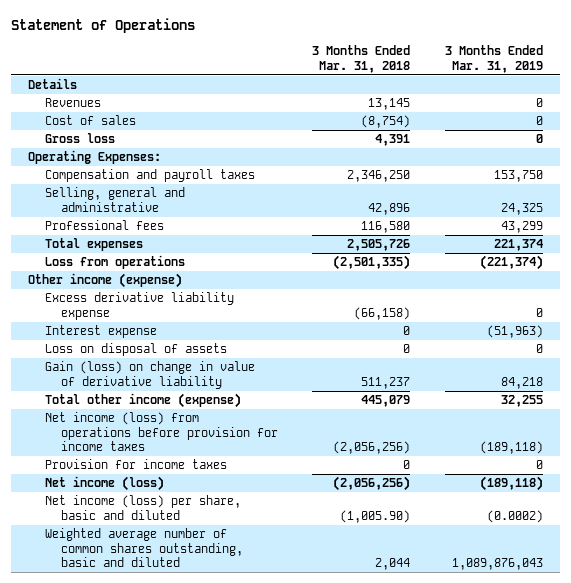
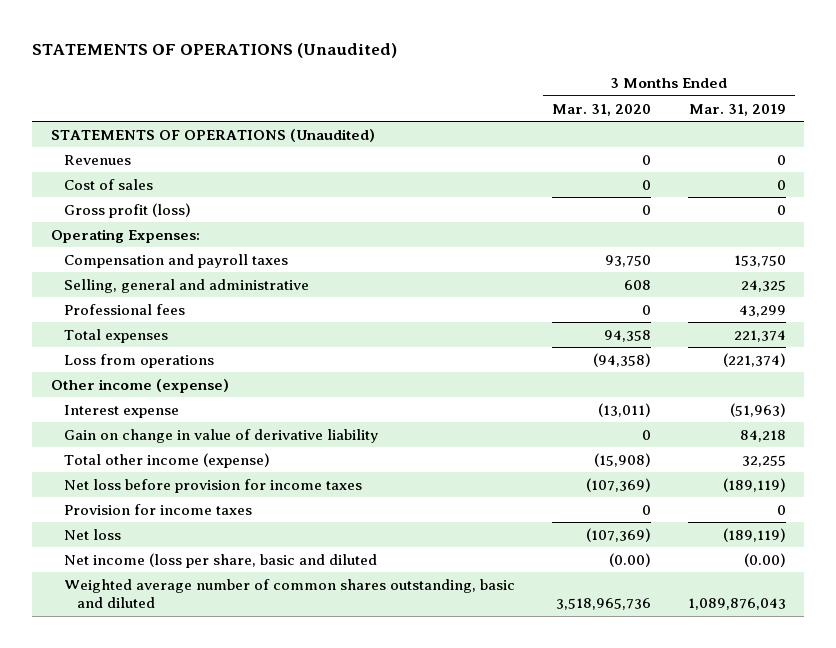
- Statement of Operations
+ STATEMENTS OF OPERATIONS (Unaudited)
- | 3 Months Ended Mar. 31, 2018 | 3 Months Ended Mar. 31, 2019
+ | 3 Months Ended Mar. 31, 2020 | 3 Months Ended Mar. 31, 2019
- Details
+ STATEMENTS OF OPERATIONS (Unaudited)
- Gross loss | 4,391 | 0
+ Gross profit (loss) | 0 | 0
- Excess derivative liability expense | (66,158) | 0
- Loss on disposal of assets | 0 | 0
- Gain (loss) on change in value of derivative liability | 511,237 | 84,218
+ Gain on change in value of derivative liability | 0 | 84,218
- Net income (loss) from operations before provision for income taxes | (2,056,256) | (189,118)
+ Net loss before provision for income taxes | (107,369) | (189,119)
- Net income (loss) | (2,056,256) | (189,118)
- Net income (loss) per share, basic and diluted | (1,005.90) | (0.0002)
+ Net loss | (107,369) | (189,119)
+ Net income (loss per share, basic and diluted | (0.00) | (0.00)

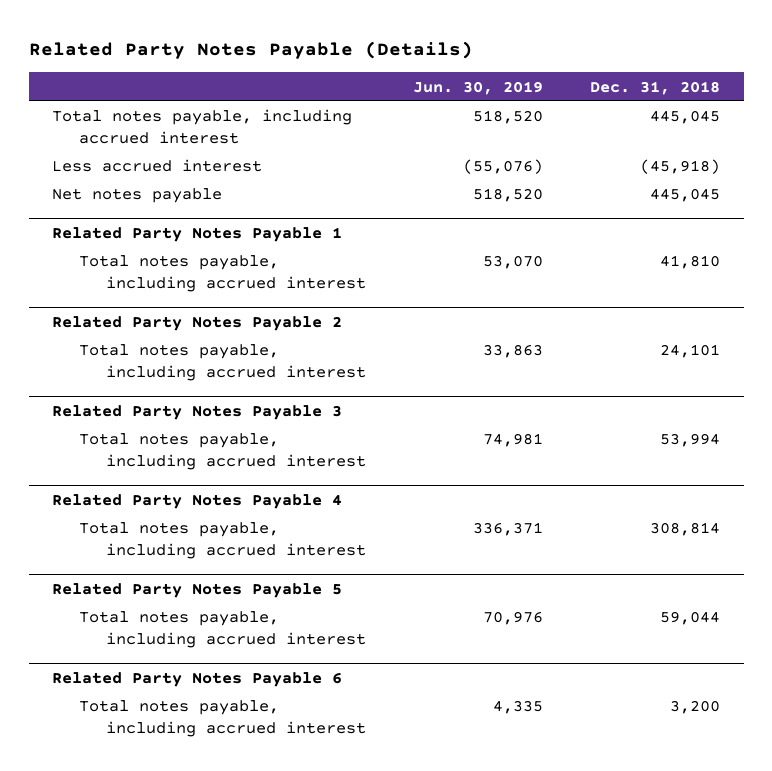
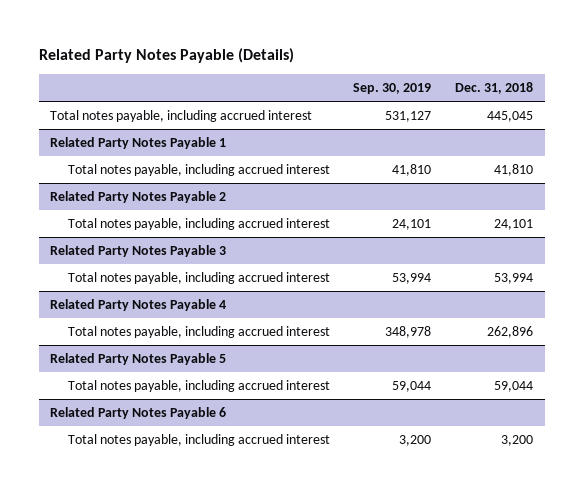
- | Jun. 30, 2019 | Dec. 31, 2018
+ | Sep. 30, 2019 | Dec. 31, 2018
- Less accrued interest | (55,076) | (45,918)
- Net notes payable | 518,520 | 445,045
@ Related Party Notes Payable 4
- Total notes payable, including accrued interest | 336,371 | 308,814
+ Total notes payable, including accrued interest | 348,978 | 262,896

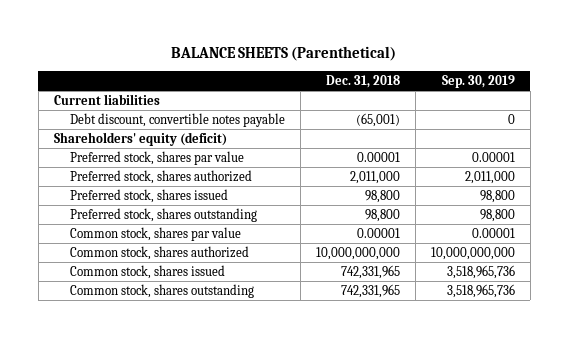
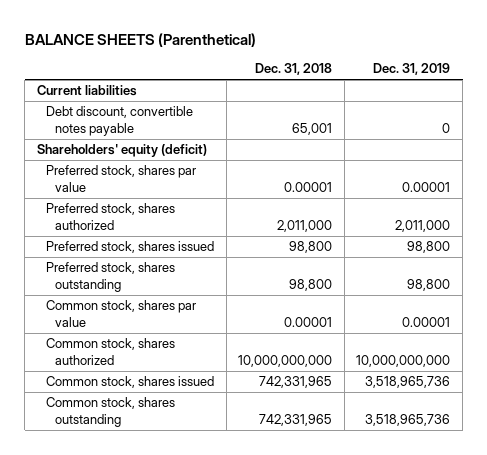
- | Dec. 31, 2018 | Sep. 30, 2019
+ | Dec. 31, 2018 | Dec. 31, 2019
- Debt discount, convertible notes payable | (65,001) | 0
+ Debt discount, convertible notes payable | 65,001 | 0

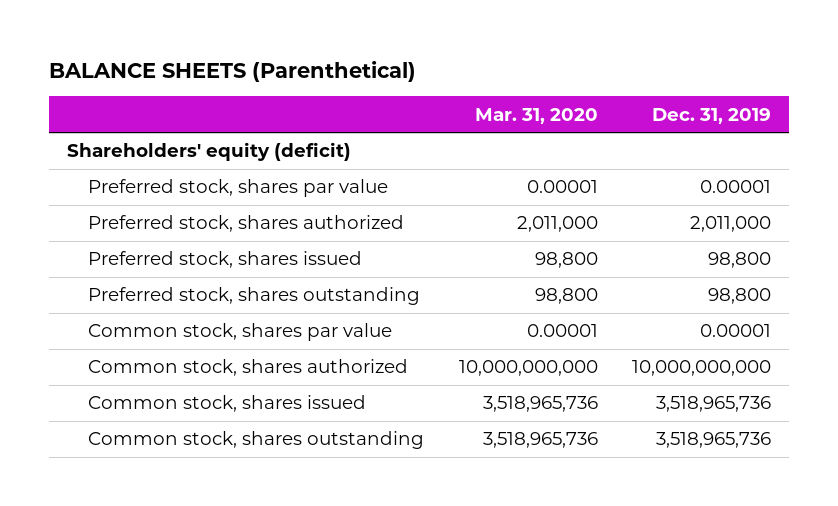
- | Dec. 31, 2018 | Dec. 31, 2019
+ | Mar. 31, 2020 | Dec. 31, 2019
- Current liabilities
- Debt discount, convertible notes payable | 65,001 | 0

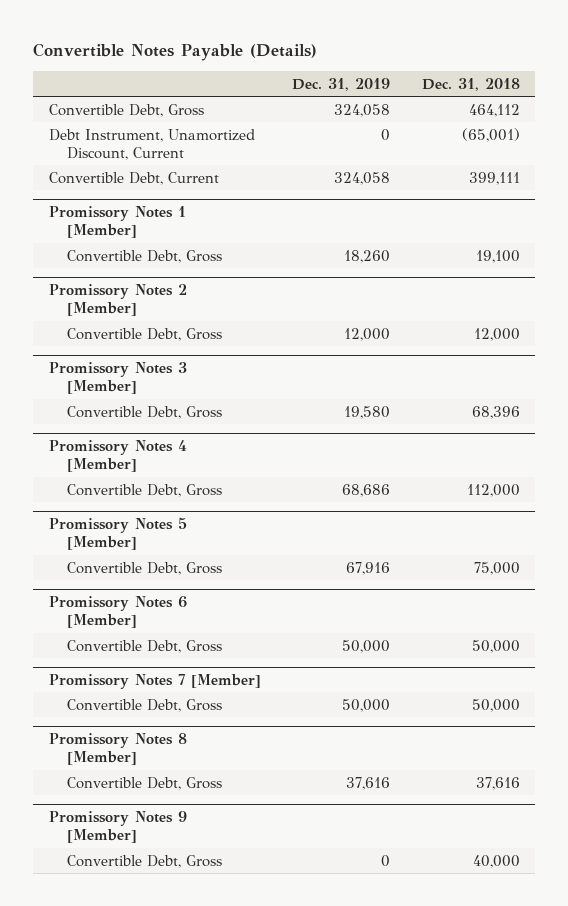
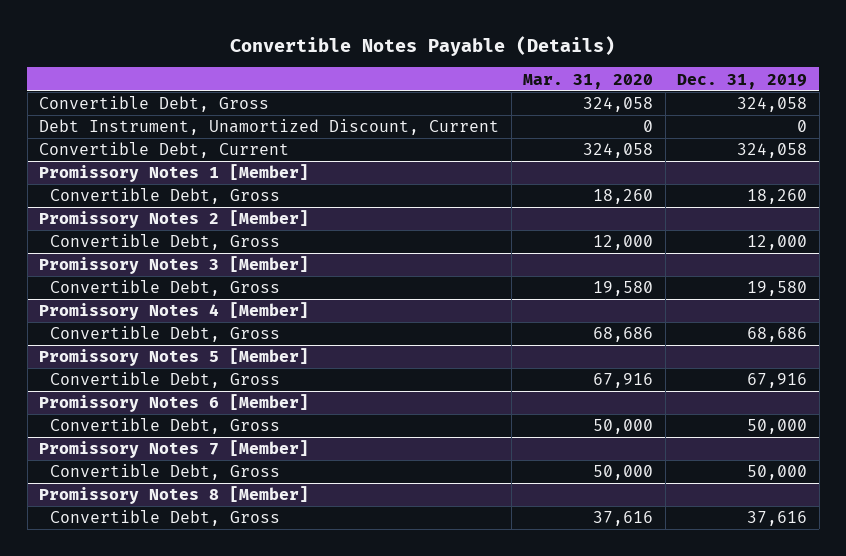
- | Dec. 31, 2019 | Dec. 31, 2018
+ | Mar. 31, 2020 | Dec. 31, 2019
- Promissory Notes 9 [Member]
- Convertible Debt, Gross | 0 | 40,000

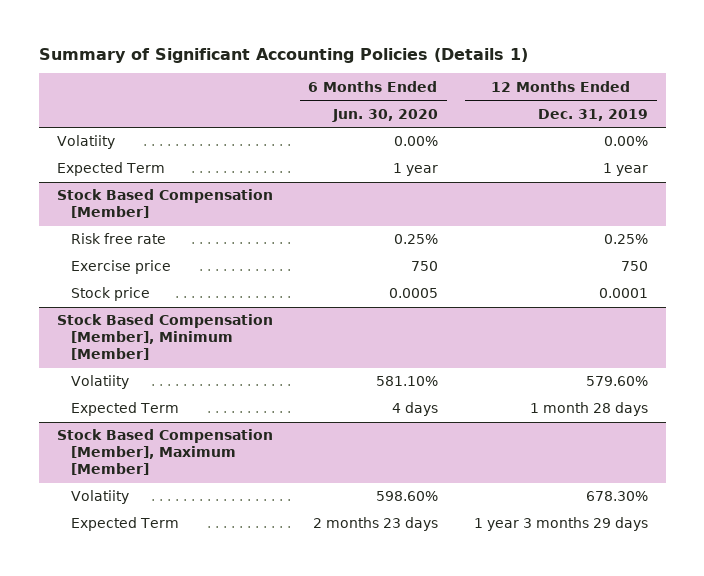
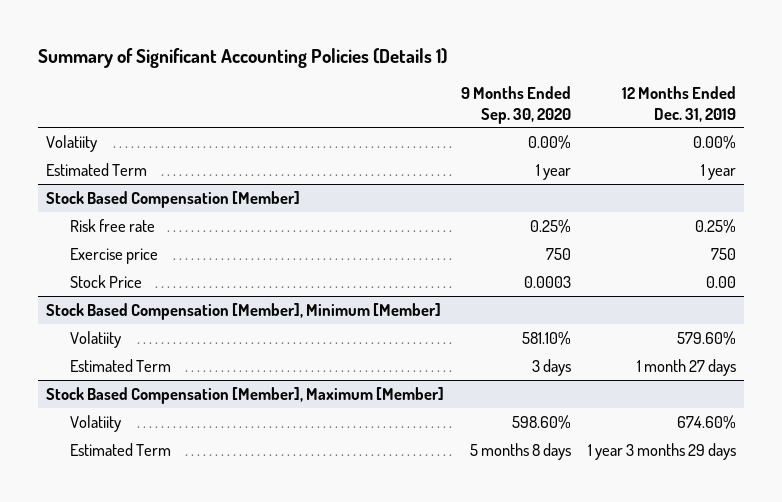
- | 6 Months Ended Jun. 30, 2020 | 12 Months Ended Dec. 31, 2019
+ | 9 Months Ended Sep. 30, 2020 | 12 Months Ended Dec. 31, 2019
- Expected Term | 1 year | 1 year
+ Estimated Term | 1 year | 1 year
@ Stock Based Compensation [Member]
- Stock price | 0.0005 | 0.0001
+ Stock Price | 0.0003 | 0.00
@ Stock Based Compensation [Member], Minimum [Member]
- Expected Term | 4 days | 1 month 28 days
+ Estimated Term | 3 days | 1 month 27 days
@ Stock Based Compensation [Member], Maximum [Member]
- Volatiity | 598.60% | 678.30%
- Expected Term | 2 months 23 days | 1 year 3 months 29 days
+ Volatiity | 598.60% | 674.60%
+ Estimated Term | 5 months 8 days | 1 year 3 months 29 days

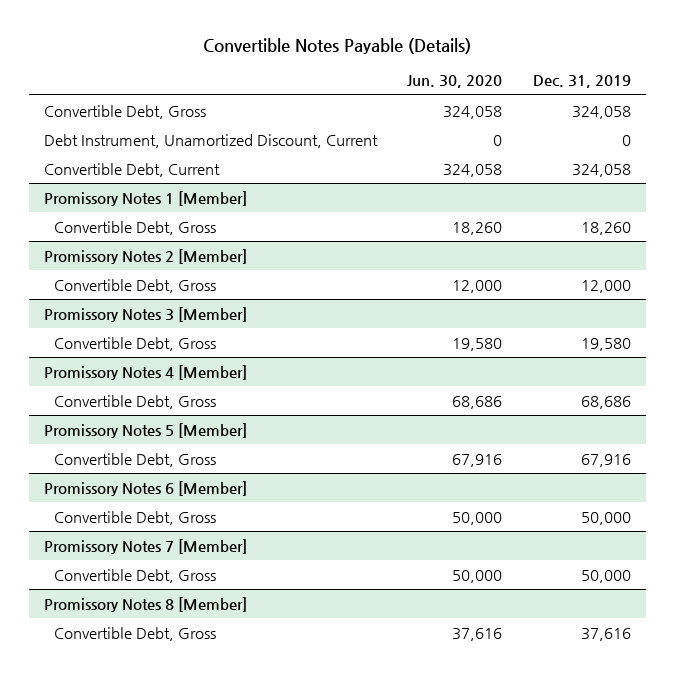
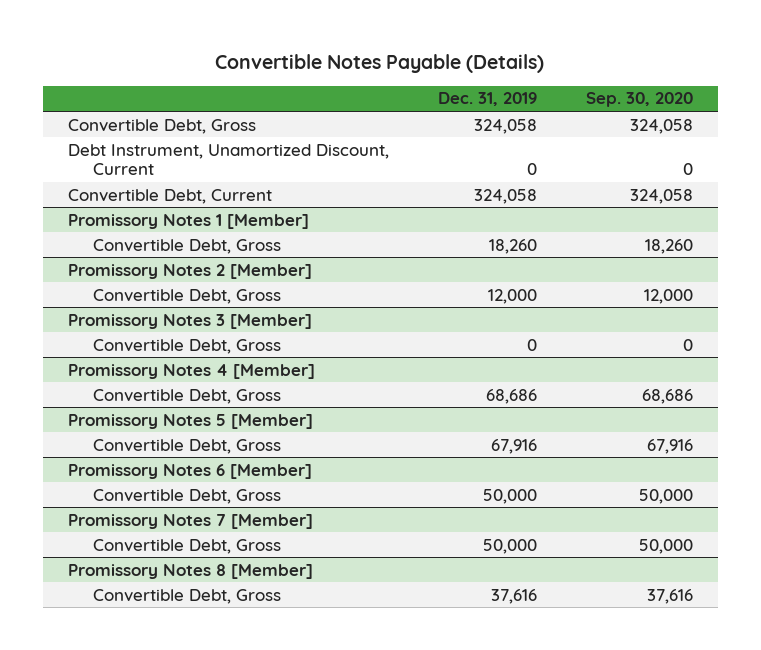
- | Jun. 30, 2020 | Dec. 31, 2019
+ | Dec. 31, 2019 | Sep. 30, 2020
@ Promissory Notes 3 [Member]
- Convertible Debt, Gross | 19,580 | 19,580
+ Convertible Debt, Gross | 0 | 0

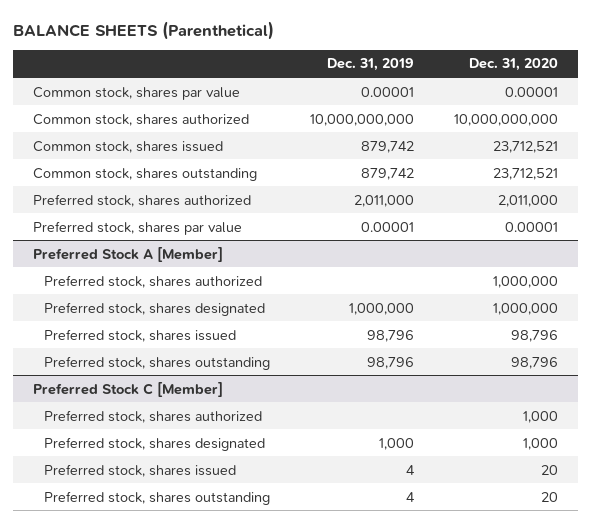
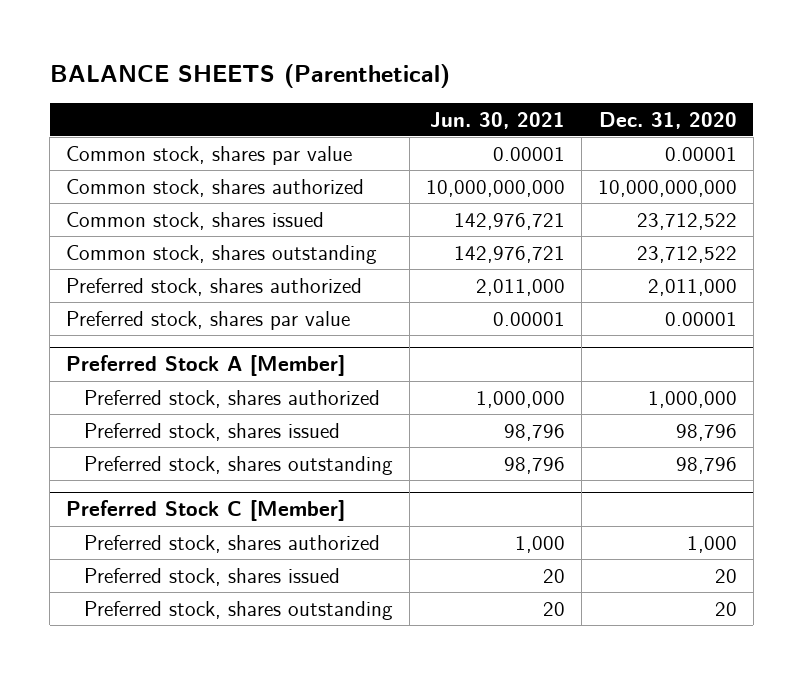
- | Dec. 31, 2019 | Dec. 31, 2020
+ | Jun. 30, 2021 | Dec. 31, 2020
- Common stock, shares issued | 879,742 | 23,712,521
- Common stock, shares outstanding | 879,742 | 23,712,521
+ Common stock, shares issued | 142,976,721 | 23,712,522
+ Common stock, shares outstanding | 142,976,721 | 23,712,522
@ Preferred Stock A [Member]
- Preferred stock, shares designated | 1,000,000 | 1,000,000
@ Preferred Stock C [Member]
- Preferred stock, shares designated | 1,000 | 1,000

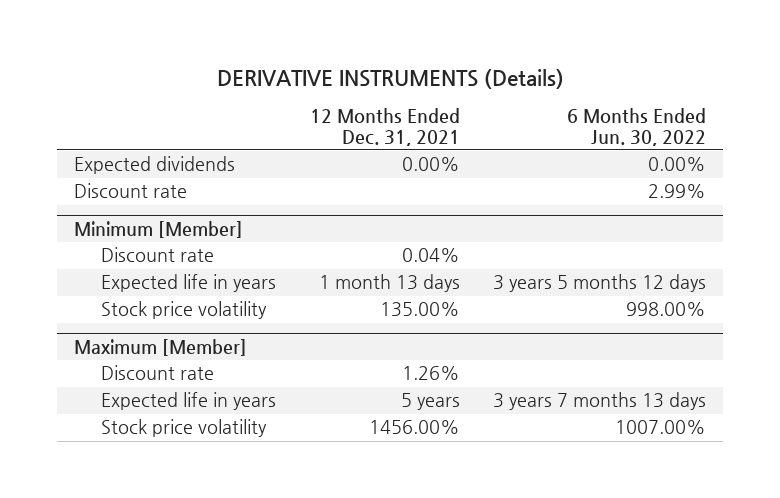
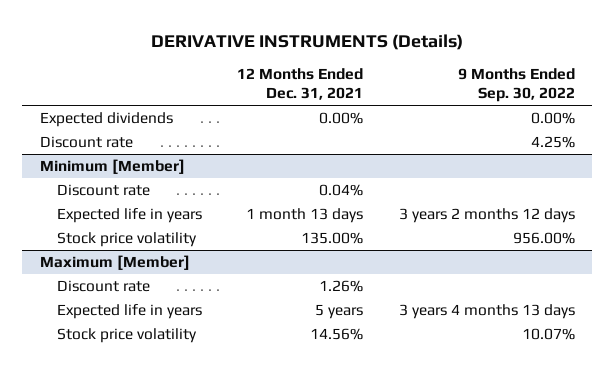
- | 12 Months Ended Dec. 31, 2021 | 6 Months Ended Jun. 30, 2022
+ | 12 Months Ended Dec. 31, 2021 | 9 Months Ended Sep. 30, 2022
@ Maximum [Member]
- Stock price volatility | 1456.00% | 1007.00%
+ Stock price volatility | 14.56% | 10.07%

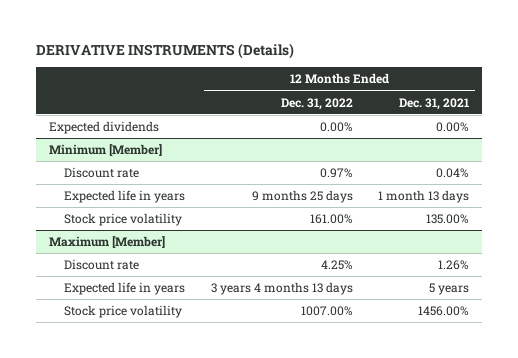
- | 12 Months Ended Dec. 31, 2021 | 9 Months Ended Sep. 30, 2022
+ | 12 Months Ended Dec. 31, 2022 | 12 Months Ended Dec. 31, 2021
- Discount rate | | 4.25%
@ Maximum [Member]
- Stock price volatility | 14.56% | 10.07%
+ Stock price volatility | 1007.00% | 1456.00%

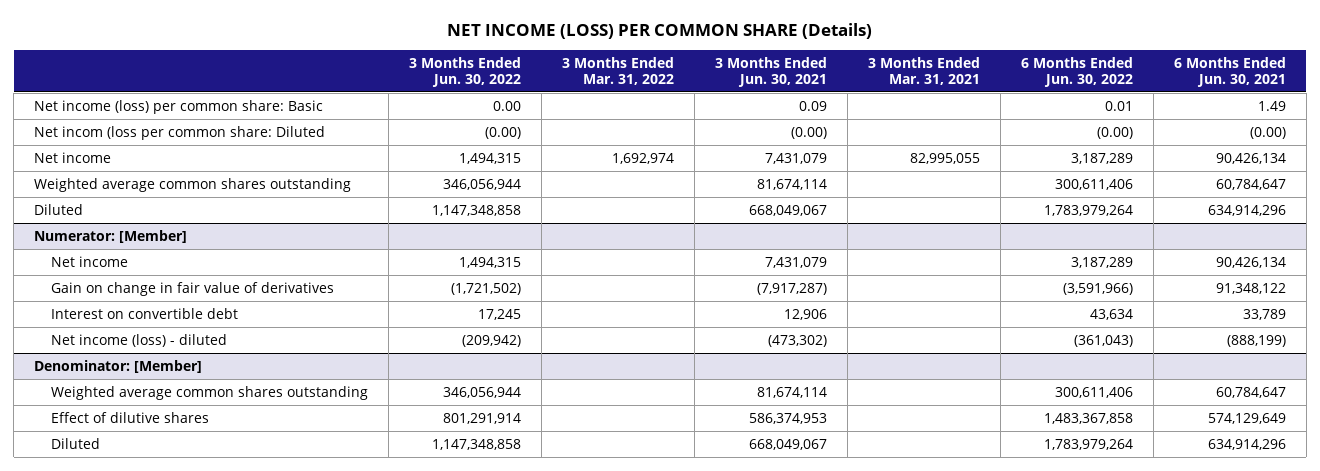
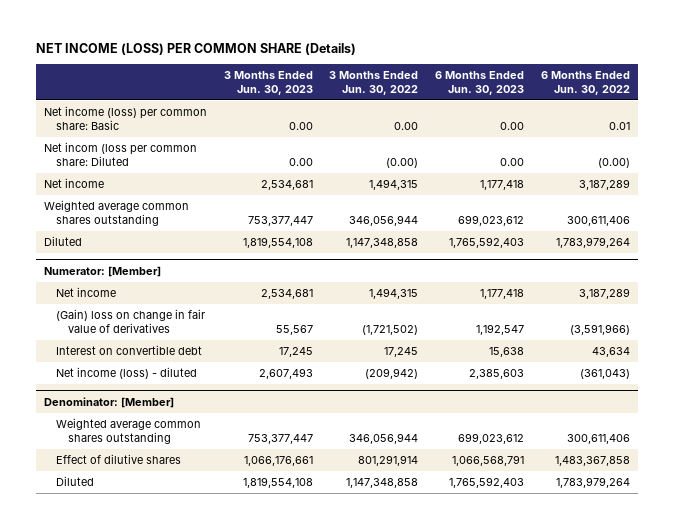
- | 3 Months Ended Jun. 30, 2022 | 3 Months Ended Mar. 31, 2022 | 3 Months Ended Jun. 30, 2021 | 3 Months Ended Mar. 31, 2021 | 6 Months Ended Jun. 30, 2022 | 6 Months Ended Jun. 30, 2021
+ | 3 Months Ended Jun. 30, 2023 | 3 Months Ended Jun. 30, 2022 | 6 Months Ended Jun. 30, 2023 | 6 Months Ended Jun. 30, 2022
@ Numerator: [Member]
- Gain on change in fair value of derivatives | (1,721,502) | | (7,917,287) | | (3,591,966) | 91,348,122
+ (Gain) loss on change in fair value of derivatives | 55,567 | (1,721,502) | 1,192,547 | (3,591,966)

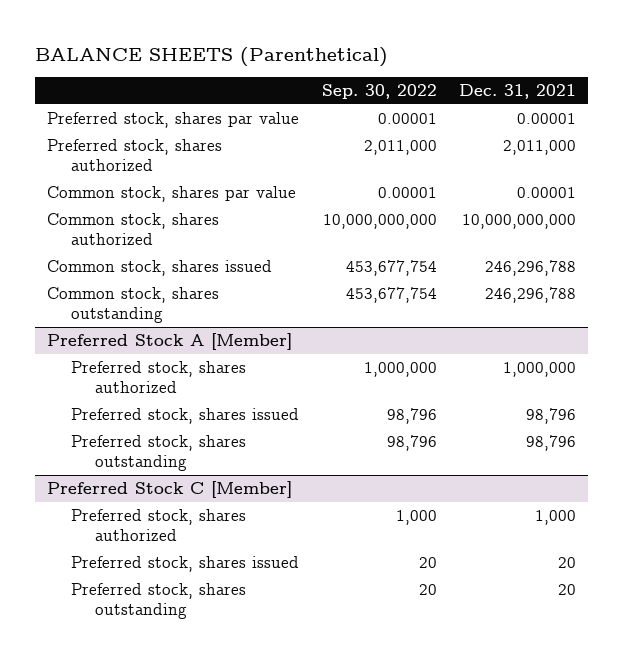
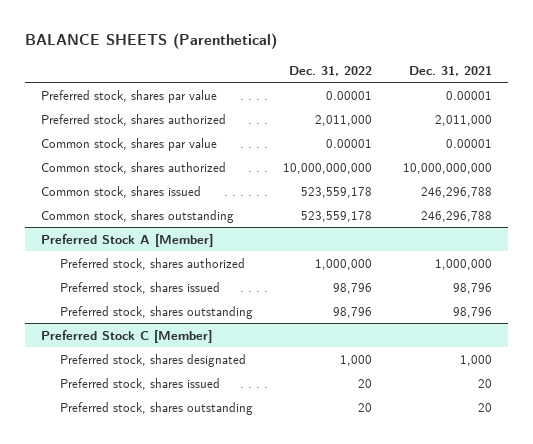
- | Sep. 30, 2022 | Dec. 31, 2021
+ | Dec. 31, 2022 | Dec. 31, 2021
@ Preferred Stock C [Member]
- Preferred stock, shares authorized | 1,000 | 1,000
+ Preferred stock, shares designated | 1,000 | 1,000

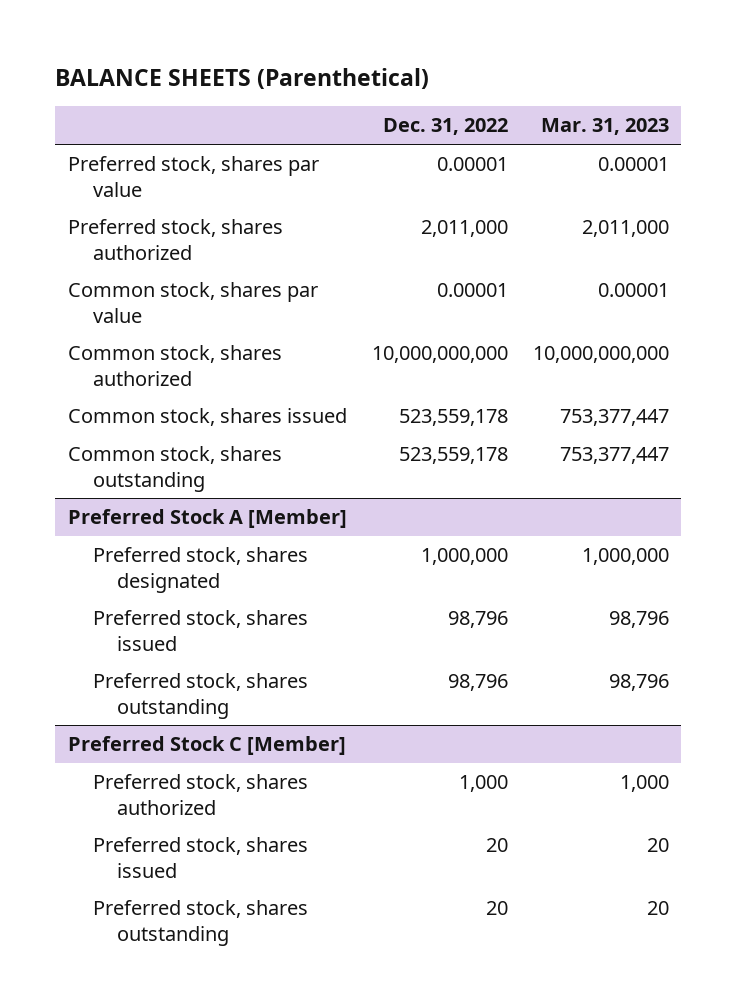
- | Dec. 31, 2022 | Dec. 31, 2021
+ | Dec. 31, 2022 | Mar. 31, 2023
@ Preferred Stock A [Member]
- Preferred stock, shares authorized | 1,000,000 | 1,000,000
+ Preferred stock, shares designated | 1,000,000 | 1,000,000
@ Preferred Stock C [Member]
- Preferred stock, shares designated | 1,000 | 1,000
+ Preferred stock, shares authorized | 1,000 | 1,000

